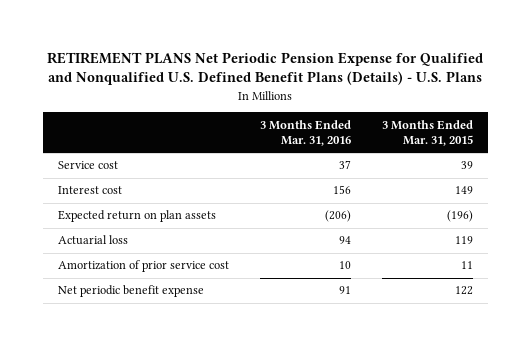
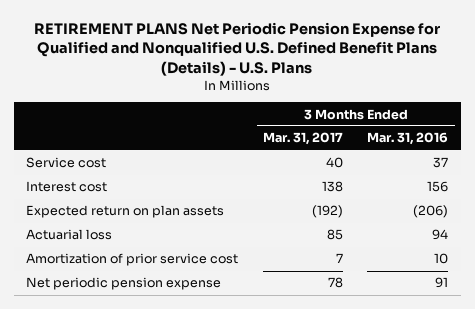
- | 3 Months Ended Mar. 31, 2016 | 3 Months Ended Mar. 31, 2015
+ | 3 Months Ended Mar. 31, 2017 | 3 Months Ended Mar. 31, 2016
- Net periodic benefit expense | 91 | 122
+ Net periodic pension expense | 78 | 91

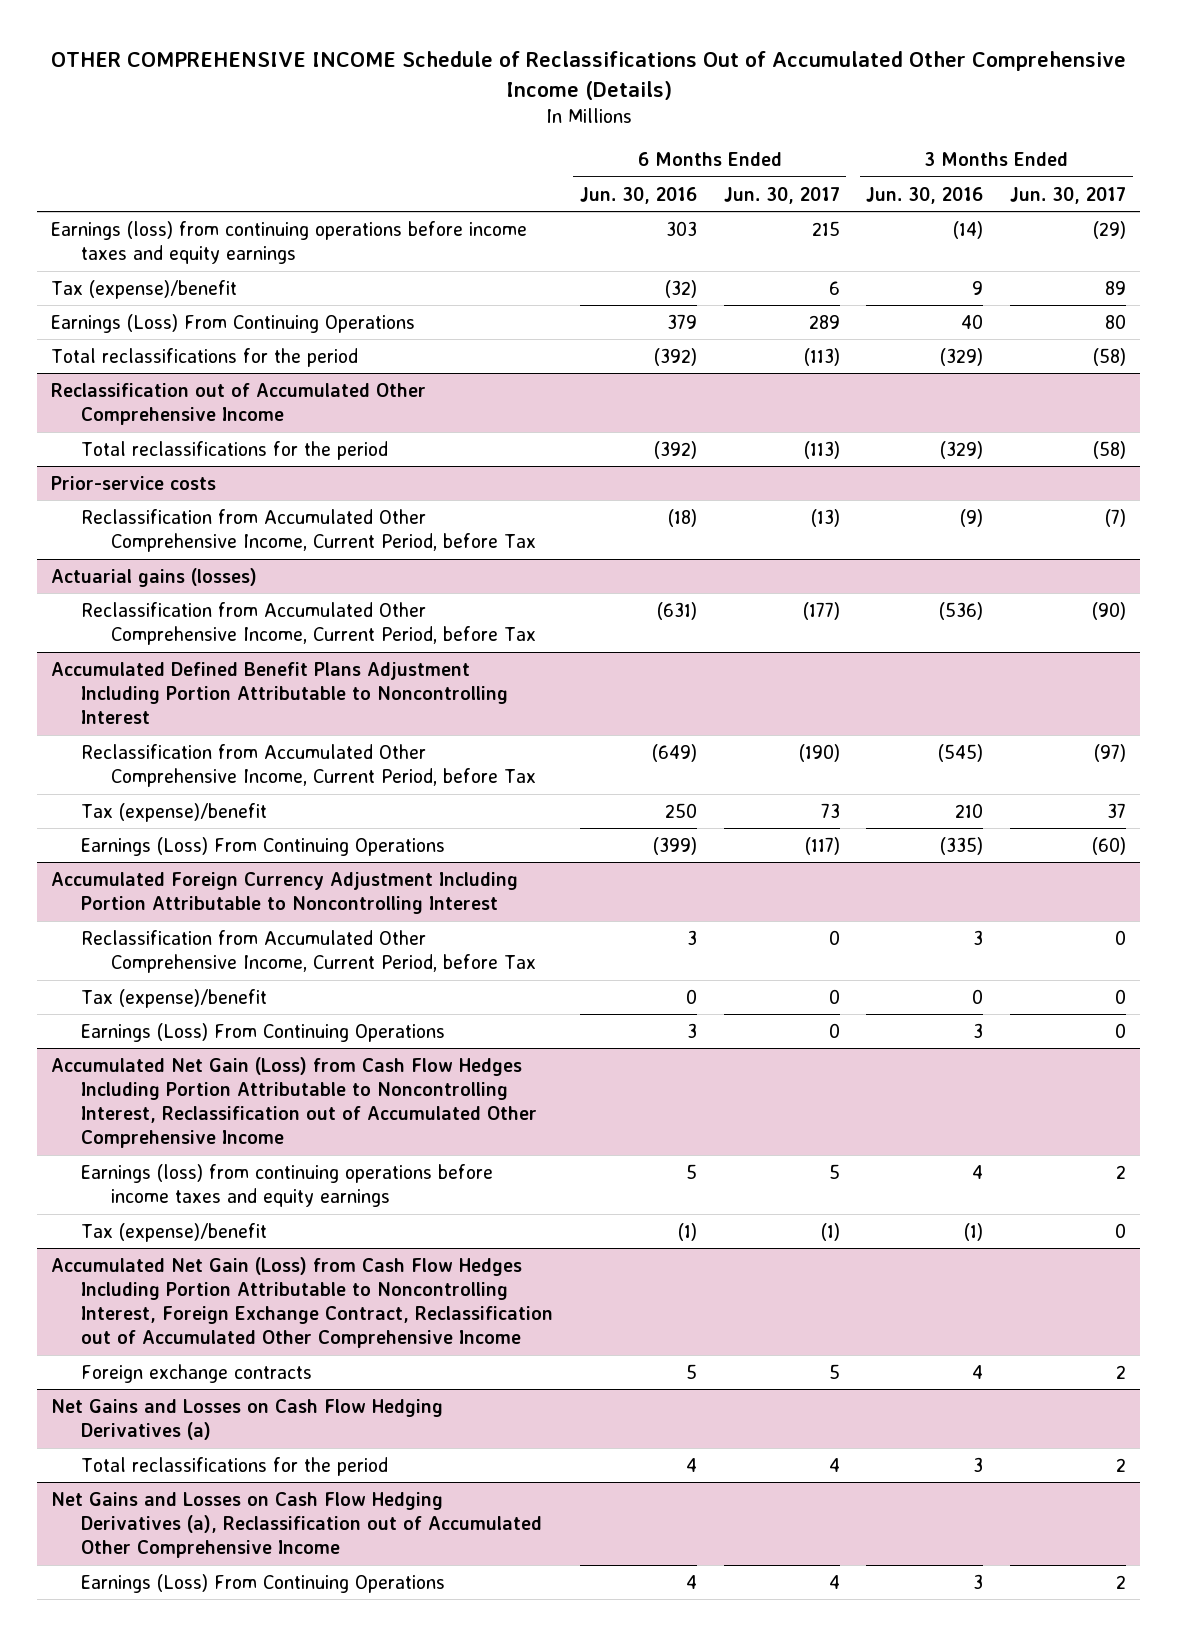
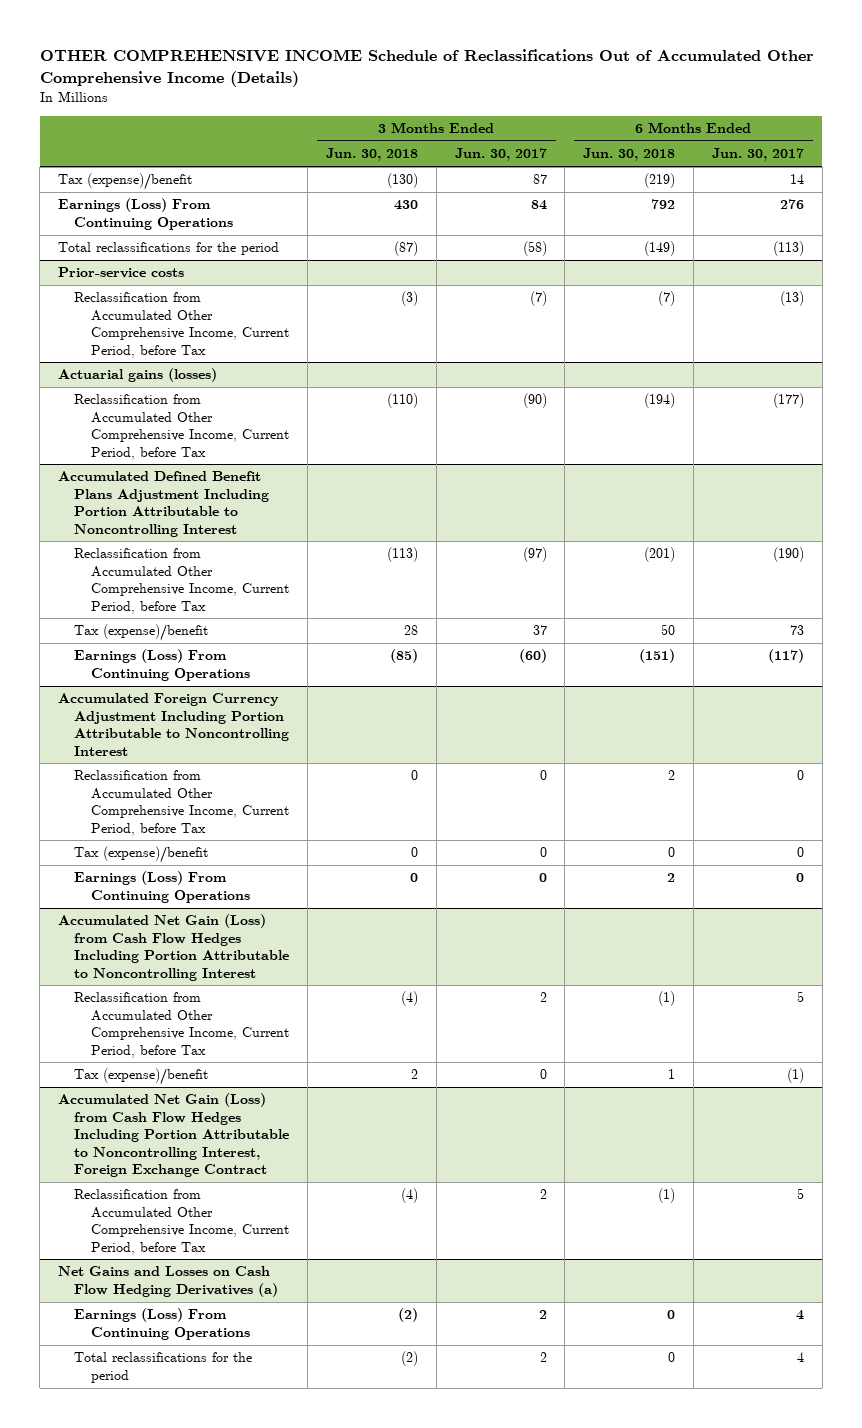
- | 6 Months Ended Jun. 30, 2016 | 6 Months Ended Jun. 30, 2017 | 3 Months Ended Jun. 30, 2016 | 3 Months Ended Jun. 30, 2017
+ | 3 Months Ended Jun. 30, 2018 | 3 Months Ended Jun. 30, 2017 | 6 Months Ended Jun. 30, 2018 | 6 Months Ended Jun. 30, 2017
- Earnings (loss) from continuing operations before income taxes and equity earnings | 303 | 215 | (14) | (29)
- Tax (expense)/benefit | (32) | 6 | 9 | 89
- Earnings (Loss) From Continuing Operations | 379 | 289 | 40 | 80
- Total reclassifications for the period | (392) | (113) | (329) | (58)
- Reclassification out of Accumulated Other Comprehensive Income
+ Tax (expense)/benefit | (130) | 87 | (219) | 14
+ Earnings (Loss) From Continuing Operations | 430 | 84 | 792 | 276
- Accumulated Net Gain (Loss) from Cash Flow Hedges Including Portion Attributable to Noncontrolling Interest, Reclassification out of Accumulated Other Comprehensive Income
- Earnings (loss) from continuing operations before income taxes and equity earnings | 5 | 5 | 4 | 2
+ Accumulated Net Gain (Loss) from Cash Flow Hedges Including Portion Attributable to Noncontrolling Interest
+ Reclassification from Accumulated Other Comprehensive Income, Current Period, before Tax | (4) | 2 | (1) | 5
- Accumulated Net Gain (Loss) from Cash Flow Hedges Including Portion Attributable to Noncontrolling Interest, Foreign Exchange Contract, Reclassification out of Accumulated Other Comprehensive Income
- Foreign exchange contracts | 5 | 5 | 4 | 2
+ Accumulated Net Gain (Loss) from Cash Flow Hedges Including Portion Attributable to Noncontrolling Interest, Foreign Exchange Contract
+ Reclassification from Accumulated Other Comprehensive Income, Current Period, before Tax | (4) | 2 | (1) | 5
- Net Gains and Losses on Cash Flow Hedging Derivatives (a), Reclassification out of Accumulated Other Comprehensive Income
@ Net Gains and Losses on Cash Flow Hedging Derivatives (a)
moved down: Total reclassifications for the period | (2) | 2 | 0 | 4

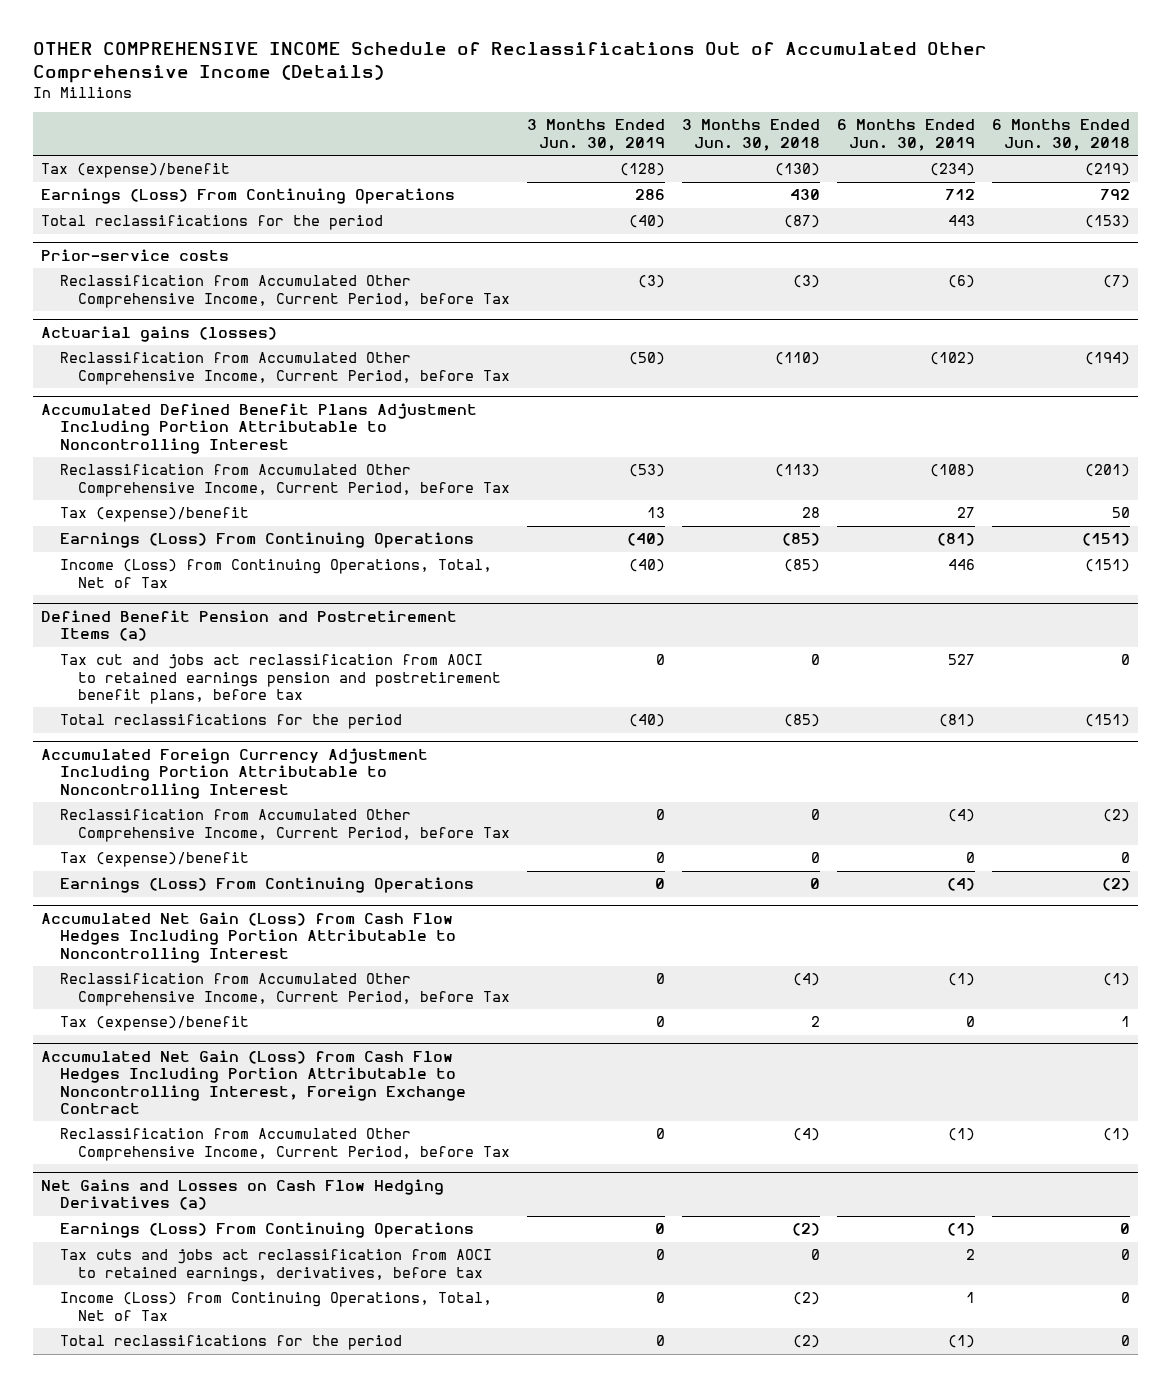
- | 3 Months Ended Jun. 30, 2018 | 3 Months Ended Jun. 30, 2017 | 6 Months Ended Jun. 30, 2018 | 6 Months Ended Jun. 30, 2017
+ | 3 Months Ended Jun. 30, 2019 | 3 Months Ended Jun. 30, 2018 | 6 Months Ended Jun. 30, 2019 | 6 Months Ended Jun. 30, 2018
- Total reclassifications for the period | (87) | (58) | (149) | (113)
+ Total reclassifications for the period | (40) | (87) | 443 | (153)
@ Accumulated Defined Benefit Plans Adjustment Including Portion Attributable to Noncontrolling Interest
+ Income (Loss) from Continuing Operations, Total, Net of Tax | (40) | (85) | 446 | (151)
+ Defined Benefit Pension and Postretirement Items (a)
+ Tax cut and jobs act reclassification from AOCI to retained earnings pension and postretirement benefit plans, before tax | 0 | 0 | 527 | 0
+ Total reclassifications for the period | (40) | (85) | (81) | (151)
@ Accumulated Foreign Currency Adjustment Including Portion Attributable to Noncontrolling Interest
- Reclassification from Accumulated Other Comprehensive Income, Current Period, before Tax | 0 | 0 | 2 | 0
+ Reclassification from Accumulated Other Comprehensive Income, Current Period, before Tax | 0 | 0 | (4) | (2)
- Earnings (Loss) From Continuing Operations | 0 | 0 | 2 | 0
+ Earnings (Loss) From Continuing Operations | 0 | 0 | (4) | (2)
@ Net Gains and Losses on Cash Flow Hedging Derivatives (a)
+ Tax cuts and jobs act reclassification from AOCI to retained earnings, derivatives, before tax | 0 | 0 | 2 | 0
+ Income (Loss) from Continuing Operations, Total, Net of Tax | 0 | (2) | 1 | 0

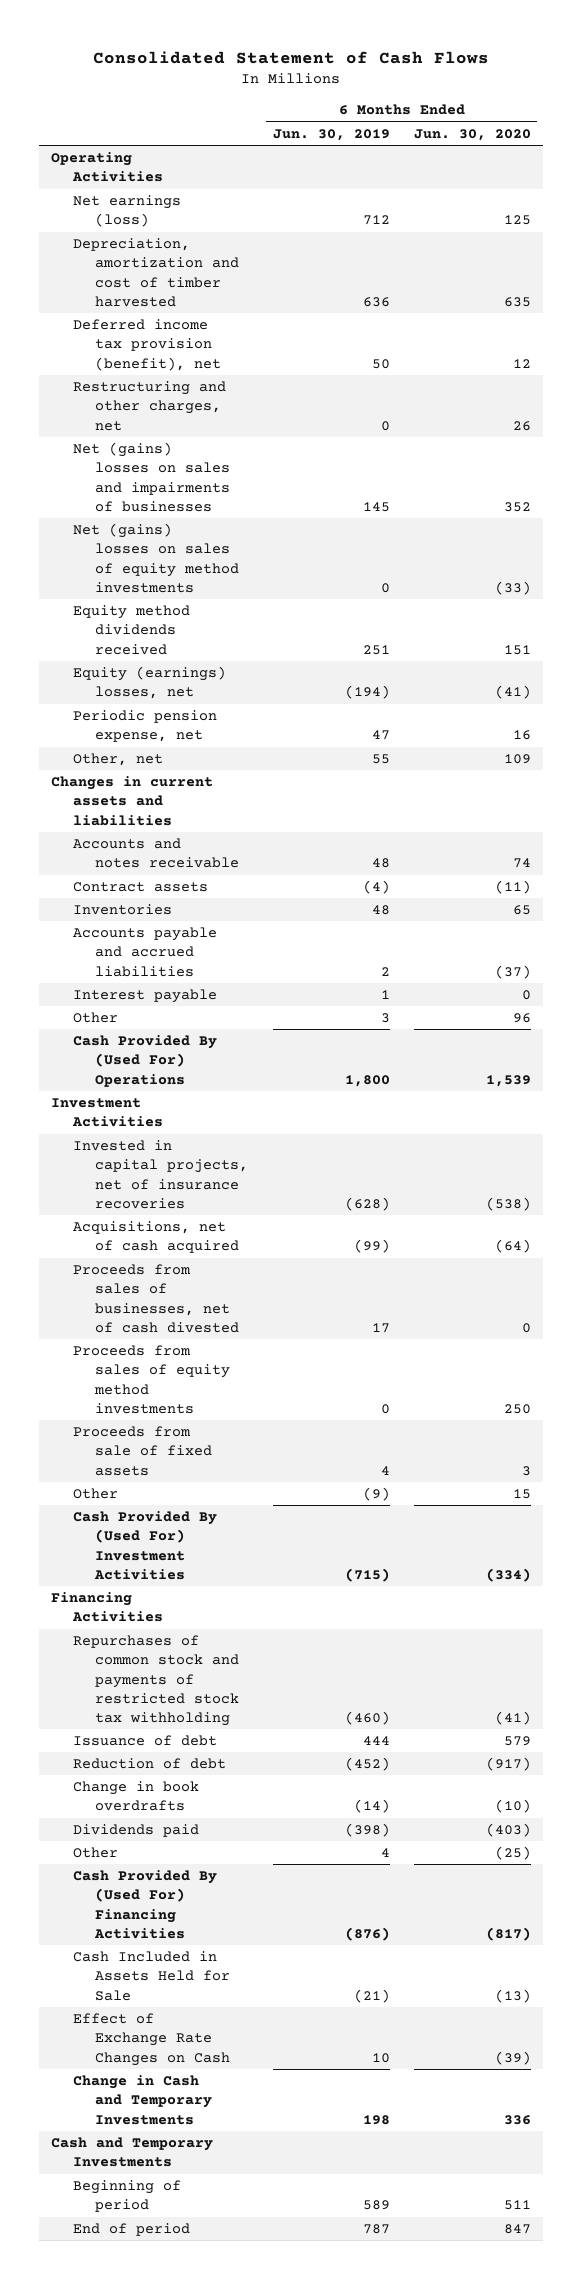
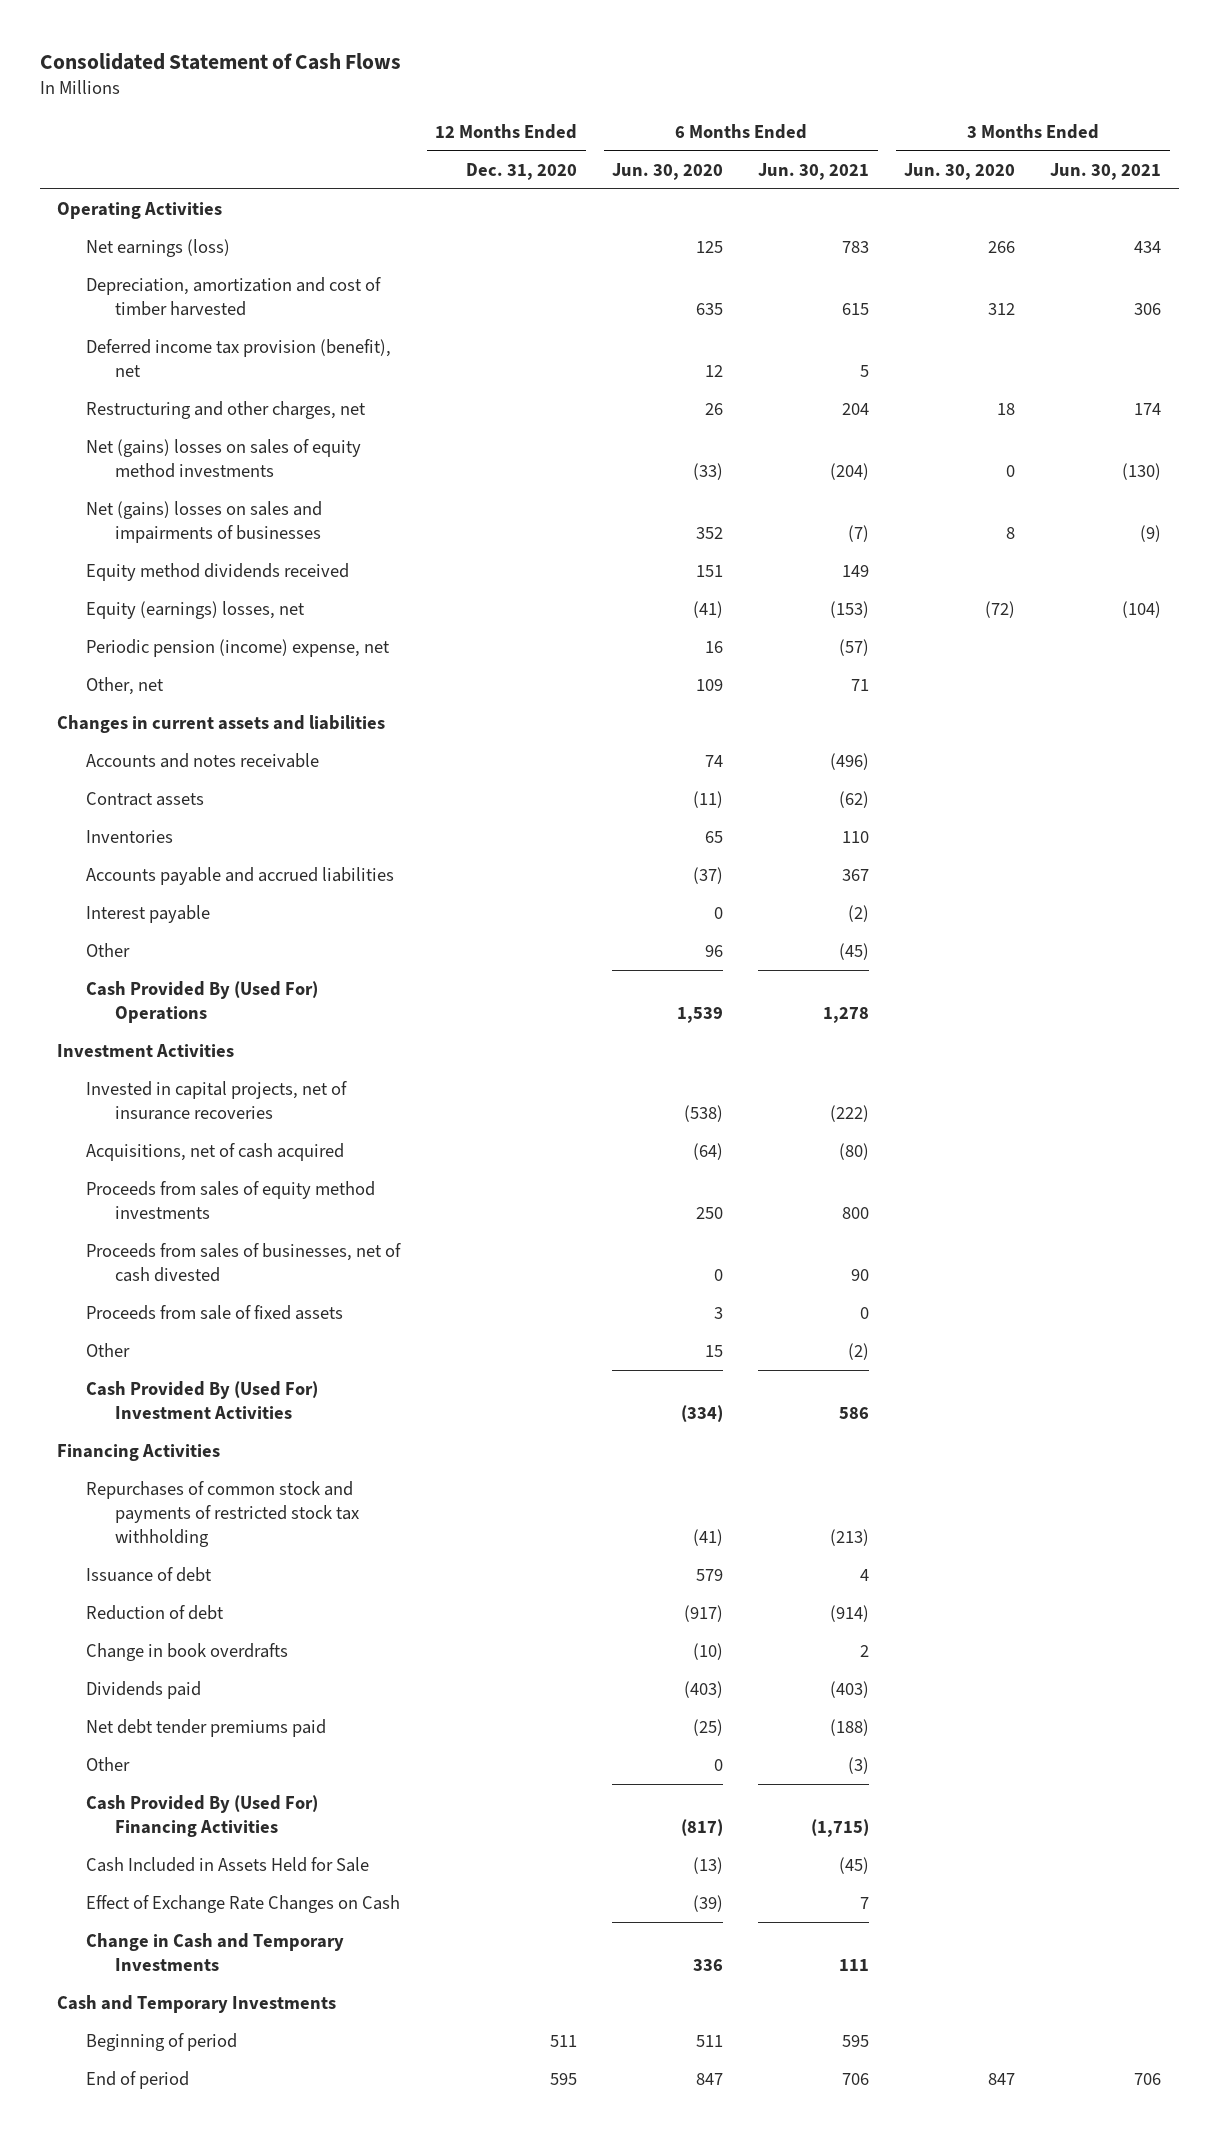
- | 6 Months Ended Jun. 30, 2019 | 6 Months Ended Jun. 30, 2020
+ | 12 Months Ended Dec. 31, 2020 | 6 Months Ended Jun. 30, 2020 | 6 Months Ended Jun. 30, 2021 | 3 Months Ended Jun. 30, 2020 | 3 Months Ended Jun. 30, 2021
moved down: Net (gains) losses on sales and impairments of businesses | | 352 | (7) | 8 | (9)
- Periodic pension expense, net | 47 | 16
+ Periodic pension (income) expense, net | | 16 | (57) | |
moved down: Proceeds from sales of businesses, net of cash divested | | 0 | 90 | |
- Other | 4 | (25)
+ Net debt tender premiums paid | | (25) | (188) | |
+ Other | | 0 | (3) | |

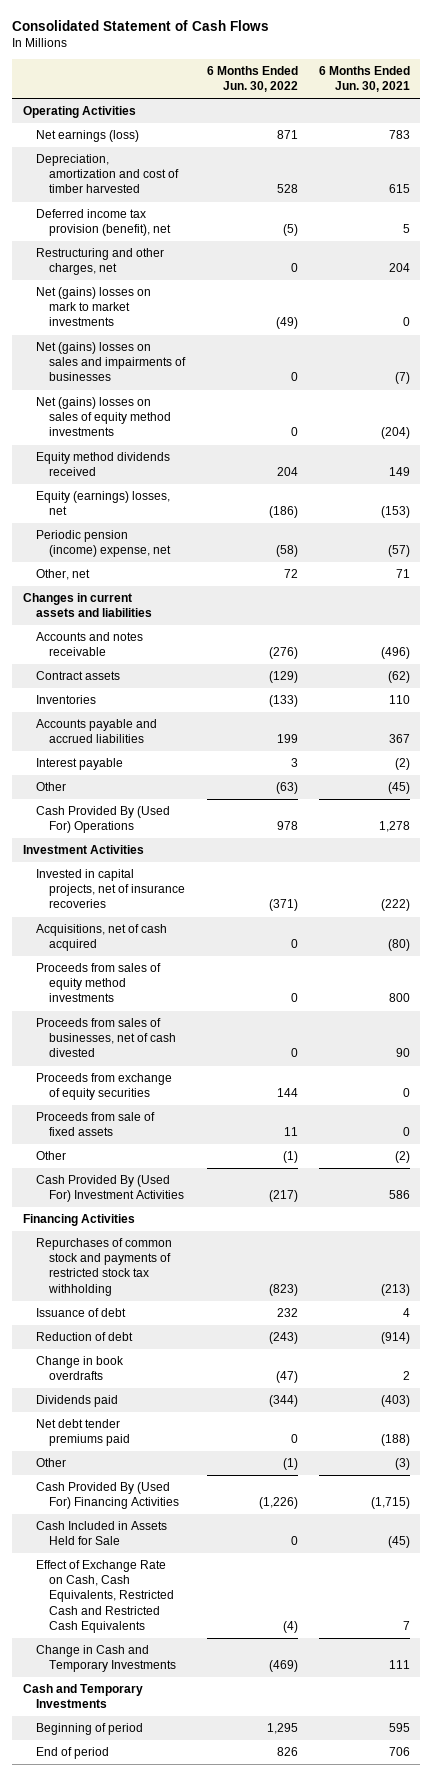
- | 12 Months Ended Dec. 31, 2020 | 6 Months Ended Jun. 30, 2020 | 6 Months Ended Jun. 30, 2021 | 3 Months Ended Jun. 30, 2020 | 3 Months Ended Jun. 30, 2021
+ | 6 Months Ended Jun. 30, 2022 | 6 Months Ended Jun. 30, 2021
+ Net (gains) losses on mark to market investments | (49) | 0
moved down: Net (gains) losses on sales of equity method investments | 0 | (204)
+ Proceeds from exchange of equity securities | 144 | 0
- Effect of Exchange Rate Changes on Cash | | (39) | 7 | |
+ Effect of Exchange Rate on Cash, Cash Equivalents, Restricted Cash and Restricted Cash Equivalents | (4) | 7

